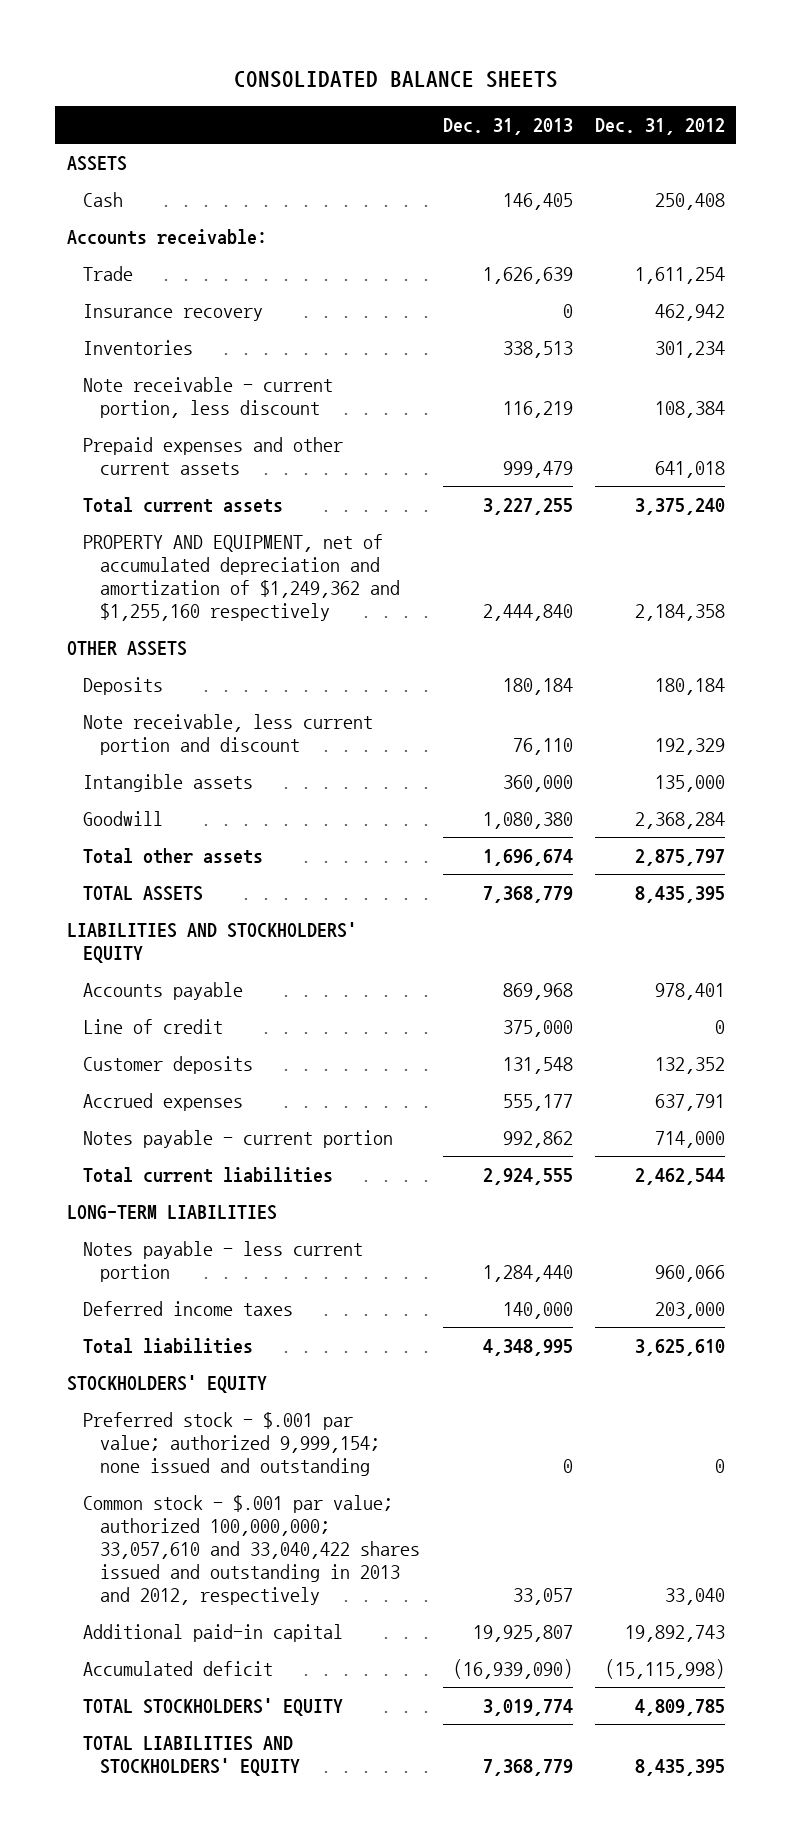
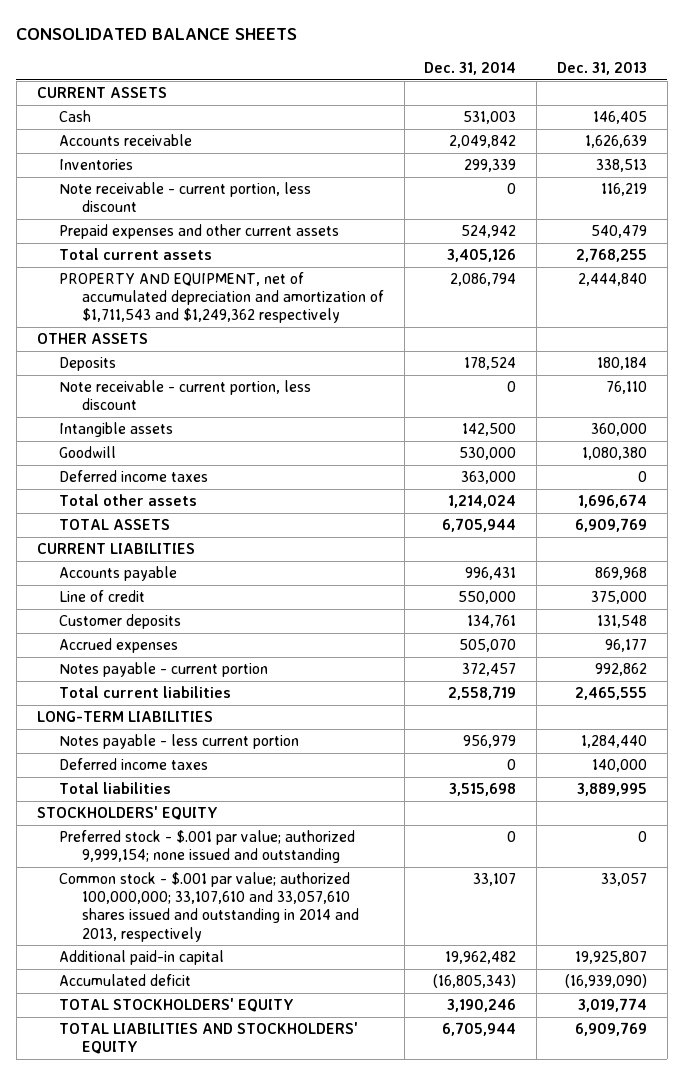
- | Dec. 31, 2013 | Dec. 31, 2012
+ | Dec. 31, 2014 | Dec. 31, 2013
- ASSETS
+ CURRENT ASSETS
- Accounts receivable:
- Trade | 1,626,639 | 1,611,254
- Insurance recovery | 0 | 462,942
+ Accounts receivable | 2,049,842 | 1,626,639
- Prepaid expenses and other current assets | 999,479 | 641,018
- Total current assets | 3,227,255 | 3,375,240
- PROPERTY AND EQUIPMENT, net of accumulated depreciation and amortization of $1,249,362 and $1,255,160 respectively | 2,444,840 | 2,184,358
+ Prepaid expenses and other current assets | 524,942 | 540,479
+ Total current assets | 3,405,126 | 2,768,255
+ PROPERTY AND EQUIPMENT, net of accumulated depreciation and amortization of $1,711,543 and $1,249,362 respectively | 2,086,794 | 2,444,840
- Note receivable, less current portion and discount | 76,110 | 192,329
+ Note receivable - current portion, less discount | 0 | 76,110
+ Deferred income taxes | 363,000 | 0
- TOTAL ASSETS | 7,368,779 | 8,435,395
- LIABILITIES AND STOCKHOLDERS' EQUITY
+ TOTAL ASSETS | 6,705,944 | 6,909,769
+ CURRENT LIABILITIES
- Accrued expenses | 555,177 | 637,791
+ Accrued expenses | 505,070 | 96,177
- Total current liabilities | 2,924,555 | 2,462,544
+ Total current liabilities | 2,558,719 | 2,465,555
- Total liabilities | 4,348,995 | 3,625,610
+ Total liabilities | 3,515,698 | 3,889,995
- Common stock - $.001 par value; authorized 100,000,000; 33,057,610 and 33,040,422 shares issued and outstanding in 2013 and 2012, respectively | 33,057 | 33,040
+ Common stock - $.001 par value; authorized 100,000,000; 33,107,610 and 33,057,610 shares issued and outstanding in 2014 and 2013, respectively | 33,107 | 33,057
- TOTAL LIABILITIES AND STOCKHOLDERS' EQUITY | 7,368,779 | 8,435,395
+ TOTAL LIABILITIES AND STOCKHOLDERS' EQUITY | 6,705,944 | 6,909,769

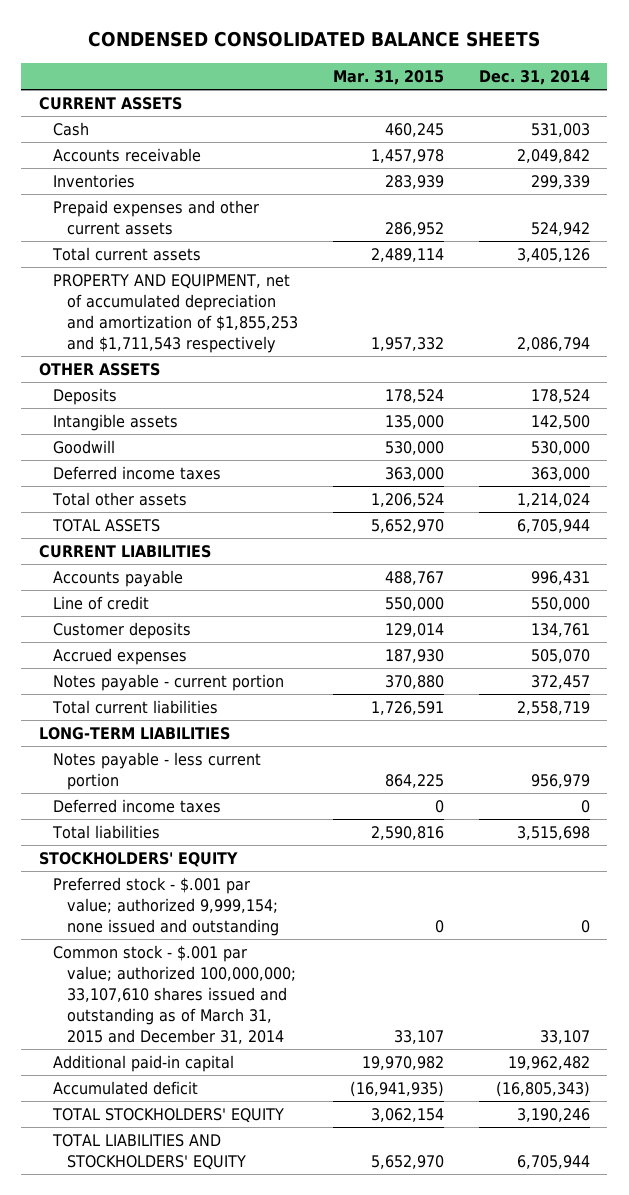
- CONSOLIDATED BALANCE SHEETS
+ CONDENSED CONSOLIDATED BALANCE SHEETS
- | Dec. 31, 2014 | Dec. 31, 2013
+ | Mar. 31, 2015 | Dec. 31, 2014
- Note receivable - current portion, less discount | 0 | 116,219
- PROPERTY AND EQUIPMENT, net of accumulated depreciation and amortization of $1,711,543 and $1,249,362 respectively | 2,086,794 | 2,444,840
+ PROPERTY AND EQUIPMENT, net of accumulated depreciation and amortization of $1,855,253 and $1,711,543 respectively | 1,957,332 | 2,086,794
- Note receivable - current portion, less discount | 0 | 76,110
- Common stock - $.001 par value; authorized 100,000,000; 33,107,610 and 33,057,610 shares issued and outstanding in 2014 and 2013, respectively | 33,107 | 33,057
+ Common stock - $.001 par value; authorized 100,000,000; 33,107,610 shares issued and outstanding as of March 31, 2015 and December 31, 2014 | 33,107 | 33,107

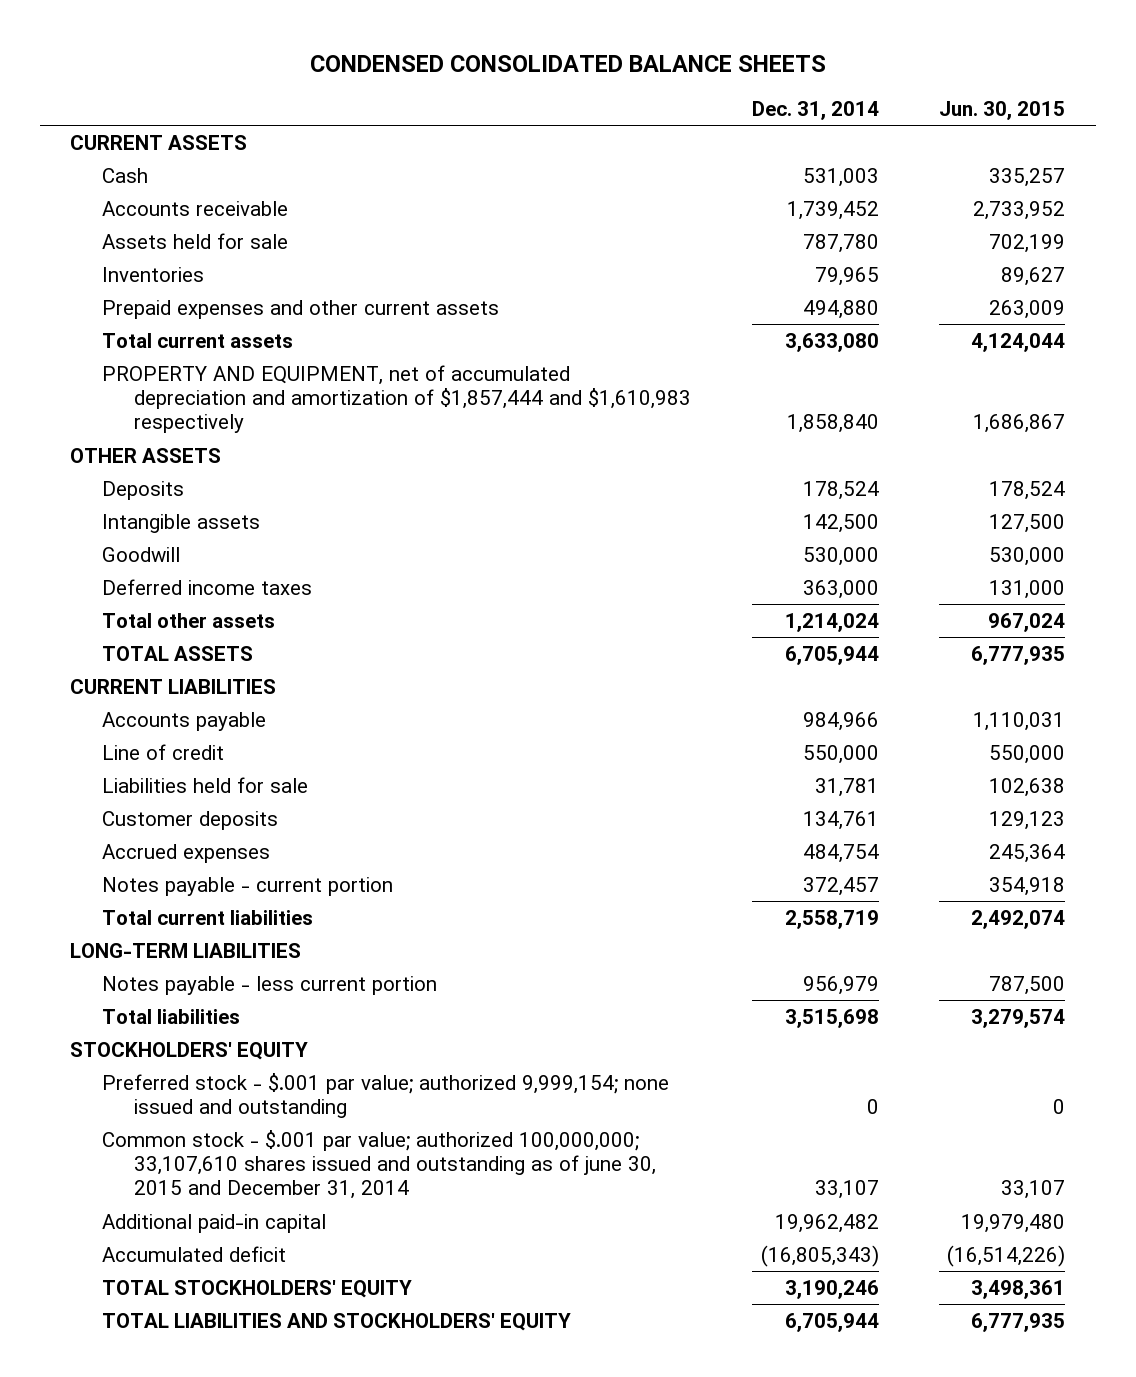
- | Mar. 31, 2015 | Dec. 31, 2014
+ | Dec. 31, 2014 | Jun. 30, 2015
- Accounts receivable | 1,457,978 | 2,049,842
- Inventories | 283,939 | 299,339
- Prepaid expenses and other current assets | 286,952 | 524,942
- Total current assets | 2,489,114 | 3,405,126
- PROPERTY AND EQUIPMENT, net of accumulated depreciation and amortization of $1,855,253 and $1,711,543 respectively | 1,957,332 | 2,086,794
+ Accounts receivable | 1,739,452 | 2,733,952
+ Assets held for sale | 787,780 | 702,199
+ Inventories | 79,965 | 89,627
+ Prepaid expenses and other current assets | 494,880 | 263,009
+ Total current assets | 3,633,080 | 4,124,044
+ PROPERTY AND EQUIPMENT, net of accumulated depreciation and amortization of $1,857,444 and $1,610,983 respectively | 1,858,840 | 1,686,867
- Accounts payable | 488,767 | 996,431
+ Accounts payable | 984,966 | 1,110,031
+ Liabilities held for sale | 31,781 | 102,638
- Accrued expenses | 187,930 | 505,070
+ Accrued expenses | 484,754 | 245,364
- Deferred income taxes | 0 | 0
- Common stock - $.001 par value; authorized 100,000,000; 33,107,610 shares issued and outstanding as of March 31, 2015 and December 31, 2014 | 33,107 | 33,107
+ Common stock - $.001 par value; authorized 100,000,000; 33,107,610 shares issued and outstanding as of june 30, 2015 and December 31, 2014 | 33,107 | 33,107

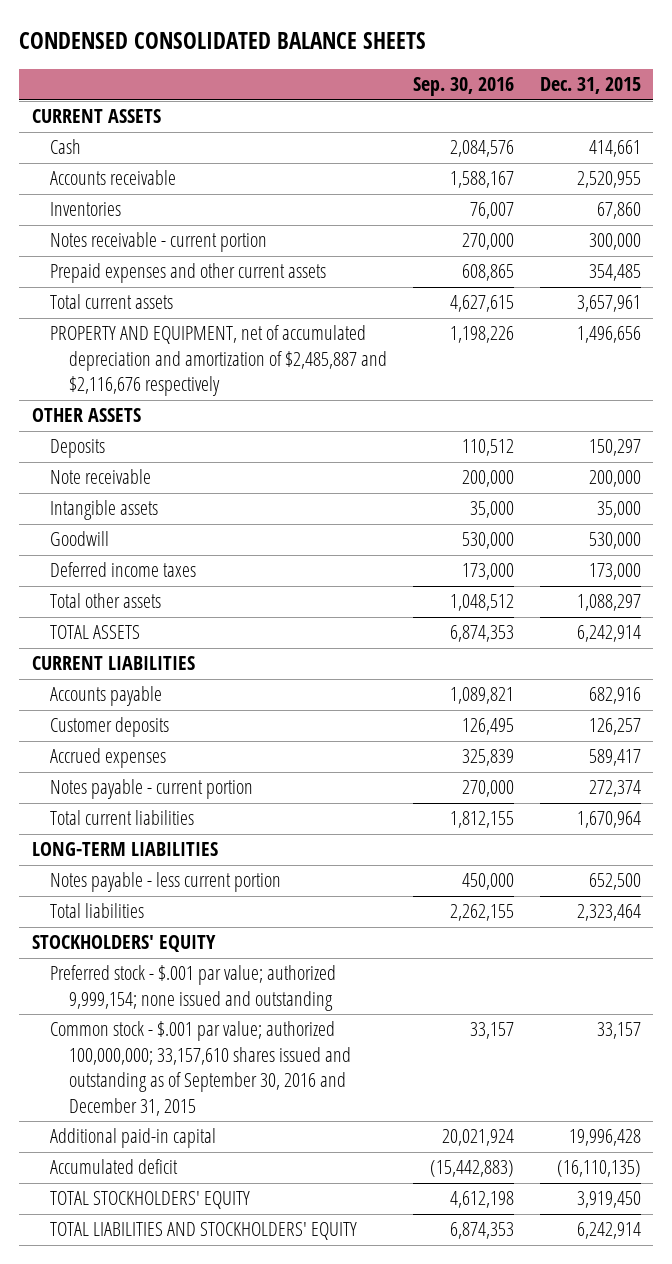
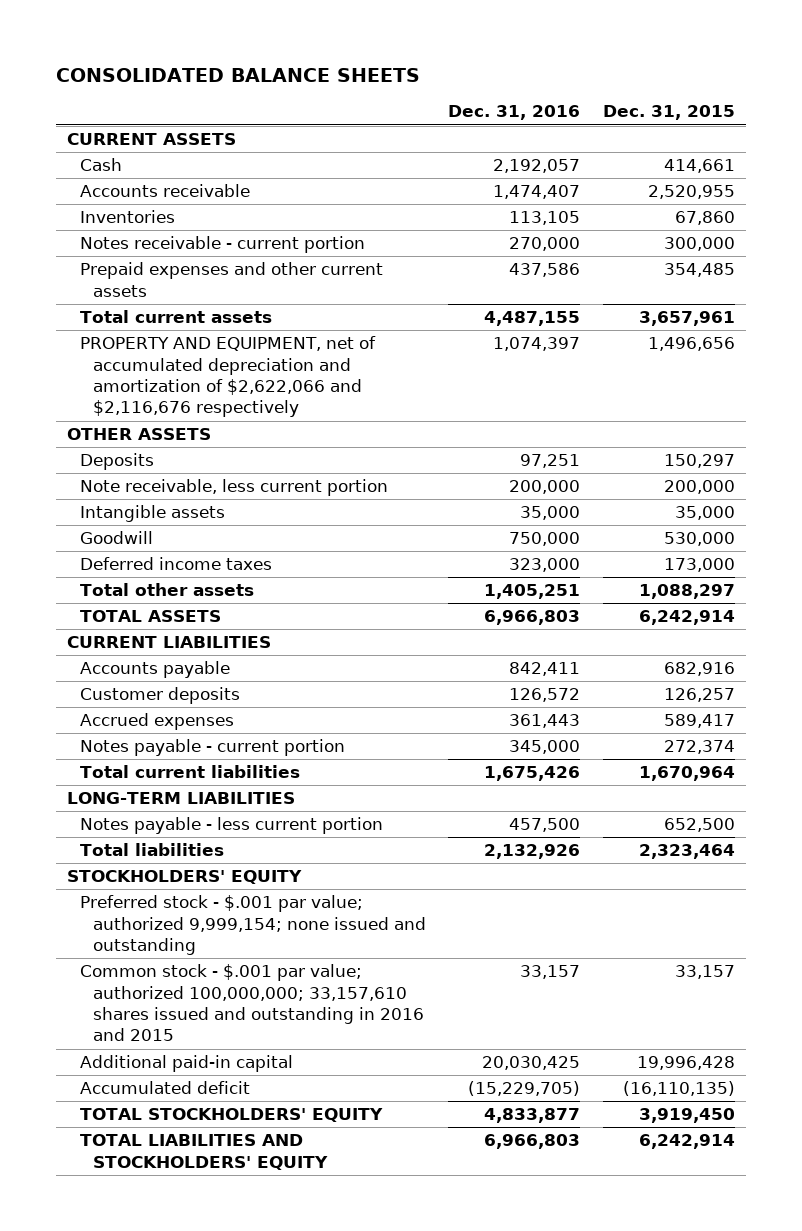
- CONDENSED CONSOLIDATED BALANCE SHEETS
+ CONSOLIDATED BALANCE SHEETS
- | Sep. 30, 2016 | Dec. 31, 2015
+ | Dec. 31, 2016 | Dec. 31, 2015
- PROPERTY AND EQUIPMENT, net of accumulated depreciation and amortization of $2,485,887 and $2,116,676 respectively | 1,198,226 | 1,496,656
+ PROPERTY AND EQUIPMENT, net of accumulated depreciation and amortization of $2,622,066 and $2,116,676 respectively | 1,074,397 | 1,496,656
- Note receivable | 200,000 | 200,000
+ Note receivable, less current portion | 200,000 | 200,000
- Common stock - $.001 par value; authorized 100,000,000; 33,157,610 shares issued and outstanding as of September 30, 2016 and December 31, 2015 | 33,157 | 33,157
+ Common stock - $.001 par value; authorized 100,000,000; 33,157,610 shares issued and outstanding in 2016 and 2015 | 33,157 | 33,157

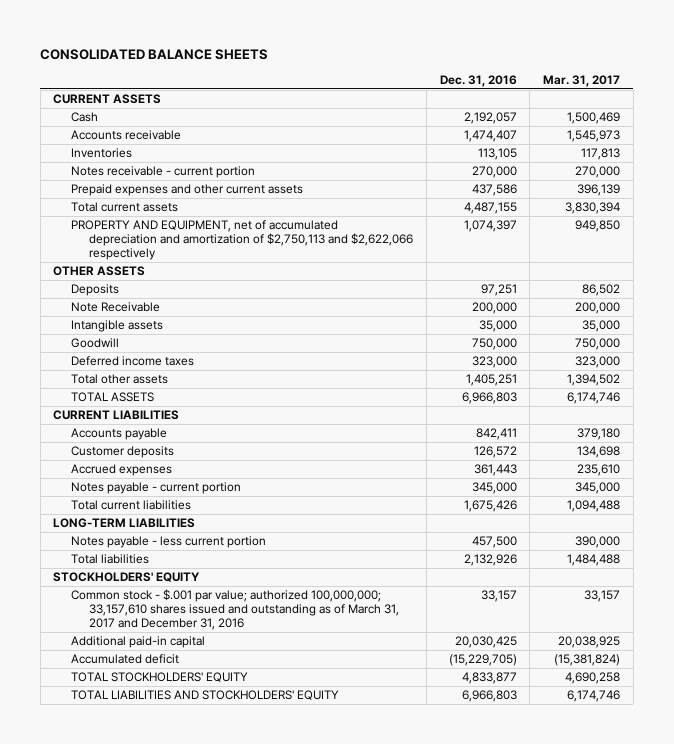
- | Dec. 31, 2016 | Dec. 31, 2015
+ | Dec. 31, 2016 | Mar. 31, 2017
- PROPERTY AND EQUIPMENT, net of accumulated depreciation and amortization of $2,622,066 and $2,116,676 respectively | 1,074,397 | 1,496,656
+ PROPERTY AND EQUIPMENT, net of accumulated depreciation and amortization of $2,750,113 and $2,622,066 respectively | 1,074,397 | 949,850
- Note receivable, less current portion | 200,000 | 200,000
+ Note Receivable | 200,000 | 200,000
- Preferred stock - $.001 par value; authorized 9,999,154; none issued and outstanding
- Common stock - $.001 par value; authorized 100,000,000; 33,157,610 shares issued and outstanding in 2016 and 2015 | 33,157 | 33,157
+ Common stock - $.001 par value; authorized 100,000,000; 33,157,610 shares issued and outstanding as of March 31, 2017 and December 31, 2016 | 33,157 | 33,157

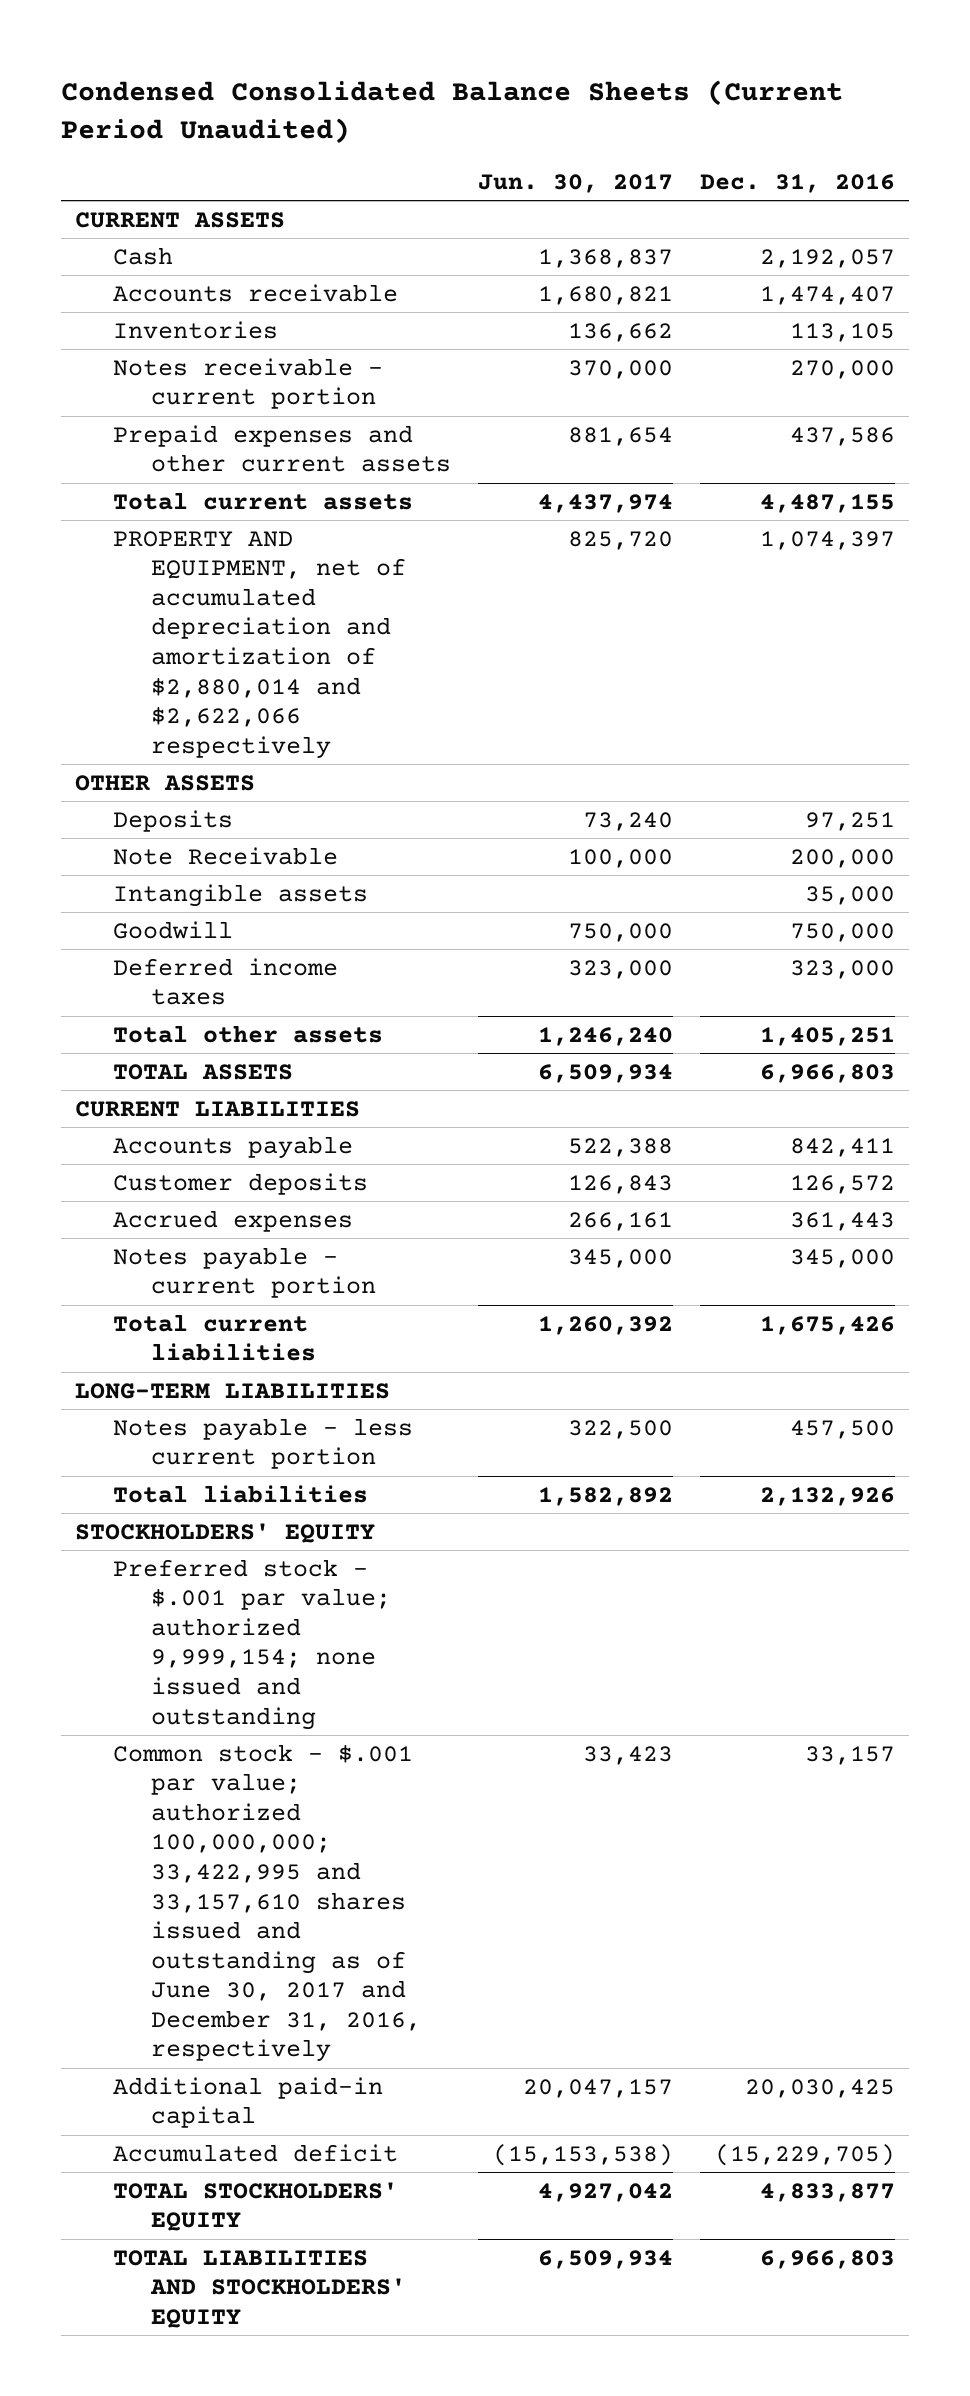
- CONSOLIDATED BALANCE SHEETS
+ Condensed Consolidated Balance Sheets (Current Period Unaudited)
- | Dec. 31, 2016 | Mar. 31, 2017
+ | Jun. 30, 2017 | Dec. 31, 2016
- PROPERTY AND EQUIPMENT, net of accumulated depreciation and amortization of $2,750,113 and $2,622,066 respectively | 1,074,397 | 949,850
+ PROPERTY AND EQUIPMENT, net of accumulated depreciation and amortization of $2,880,014 and $2,622,066 respectively | 825,720 | 1,074,397
- Common stock - $.001 par value; authorized 100,000,000; 33,157,610 shares issued and outstanding as of March 31, 2017 and December 31, 2016 | 33,157 | 33,157
+ Preferred stock - $.001 par value; authorized 9,999,154; none issued and outstanding
+ Common stock - $.001 par value; authorized 100,000,000; 33,422,995 and 33,157,610 shares issued and outstanding as of June 30, 2017 and December 31, 2016, respectively | 33,423 | 33,157

